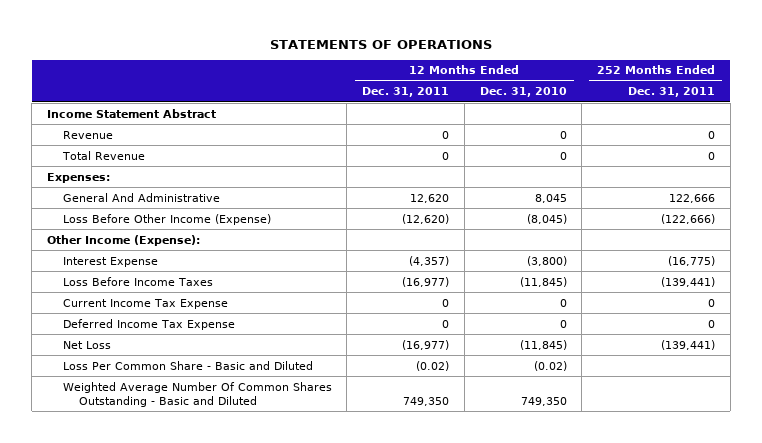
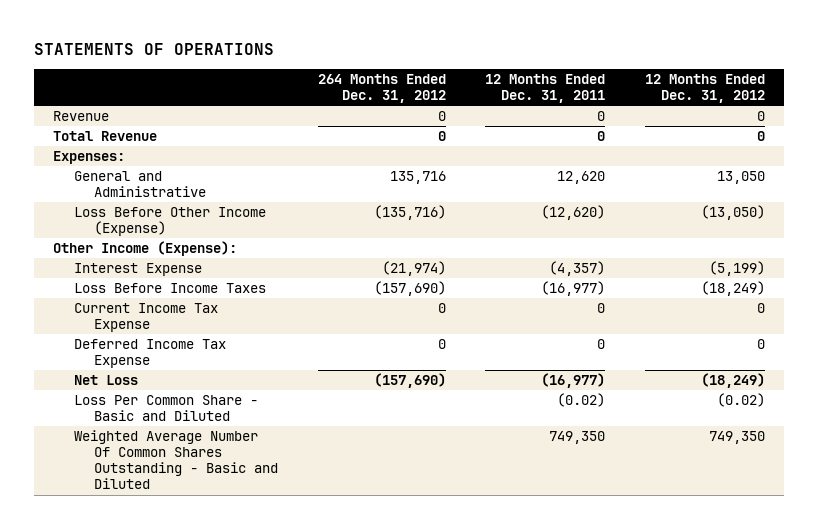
- | 12 Months Ended Dec. 31, 2011 | 12 Months Ended Dec. 31, 2010 | 252 Months Ended Dec. 31, 2011
+ | 264 Months Ended Dec. 31, 2012 | 12 Months Ended Dec. 31, 2011 | 12 Months Ended Dec. 31, 2012
- Income Statement Abstract
- General And Administrative | 12,620 | 8,045 | 122,666
+ General and Administrative | 135,716 | 12,620 | 13,050

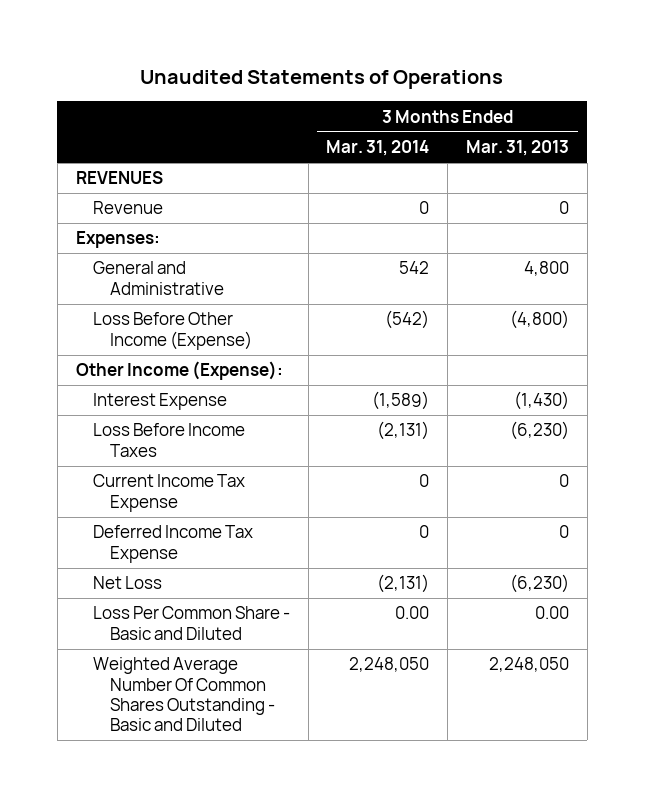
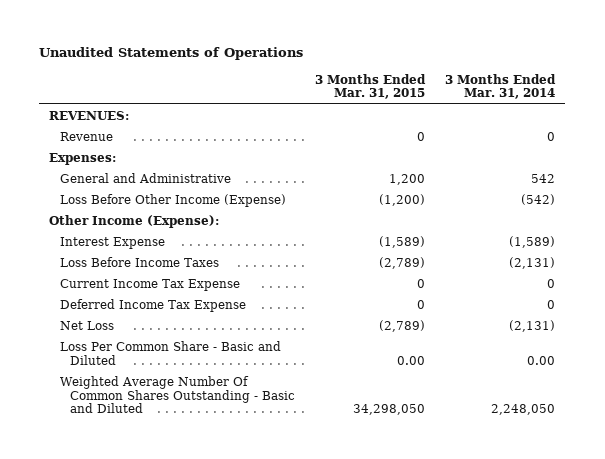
- | 3 Months Ended Mar. 31, 2014 | 3 Months Ended Mar. 31, 2013
+ | 3 Months Ended Mar. 31, 2015 | 3 Months Ended Mar. 31, 2014
- REVENUES
+ REVENUES:

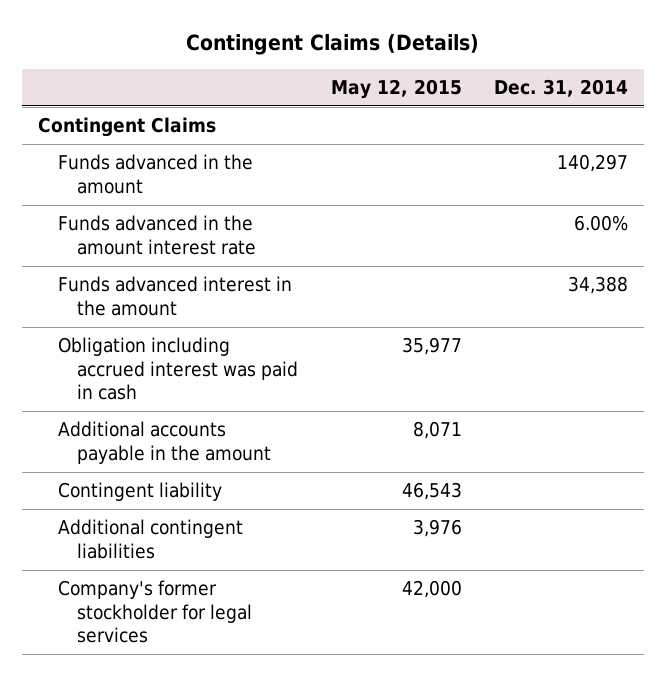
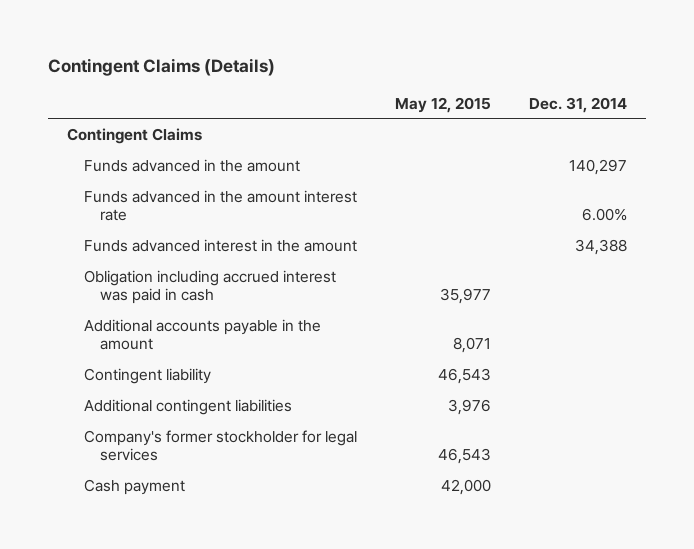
- Company's former stockholder for legal services | 42,000 |
+ Company's former stockholder for legal services | 46,543 |
+ Cash payment | 42,000 |

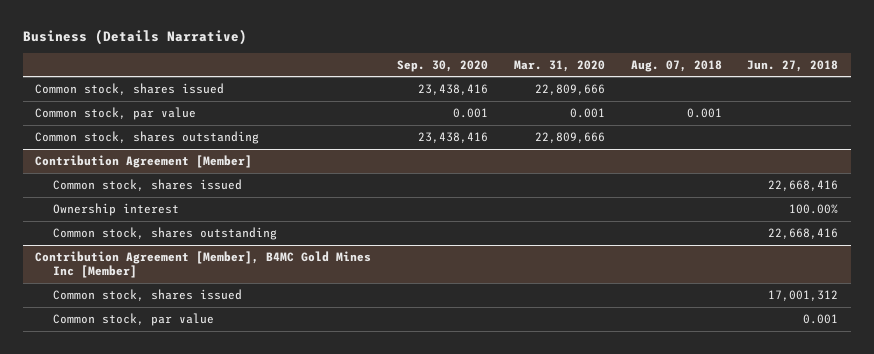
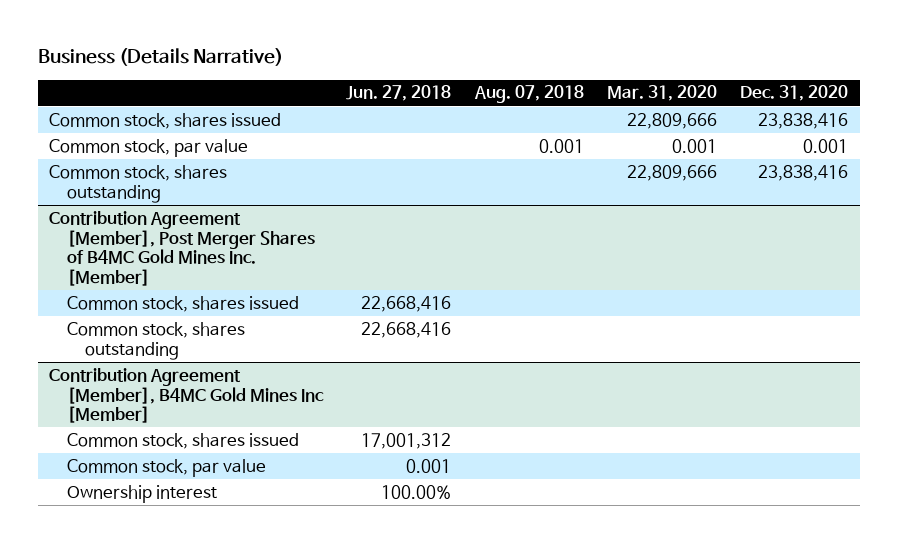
- | Sep. 30, 2020 | Mar. 31, 2020 | Aug. 07, 2018 | Jun. 27, 2018
+ | Jun. 27, 2018 | Aug. 07, 2018 | Mar. 31, 2020 | Dec. 31, 2020
- Contribution Agreement [Member]
+ Contribution Agreement [Member], Post Merger Shares of B4MC Gold Mines Inc. [Member]
- Ownership interest | | | | 100.00%
@ Contribution Agreement [Member], B4MC Gold Mines Inc [Member]
+ Ownership interest | 100.00% | | |

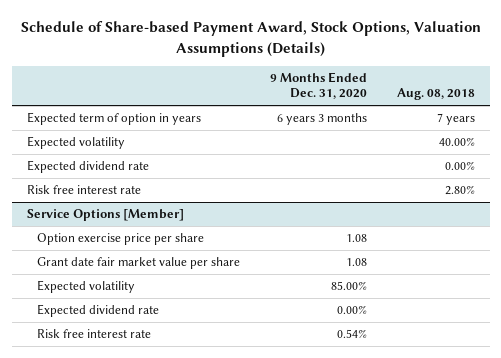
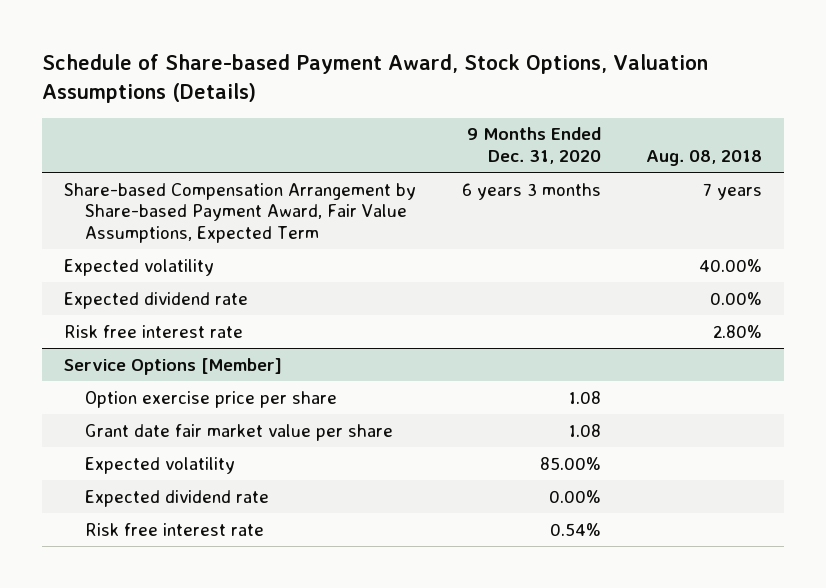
- Expected term of option in years | 6 years 3 months | 7 years
+ Share-based Compensation Arrangement by Share-based Payment Award, Fair Value Assumptions, Expected Term | 6 years 3 months | 7 years

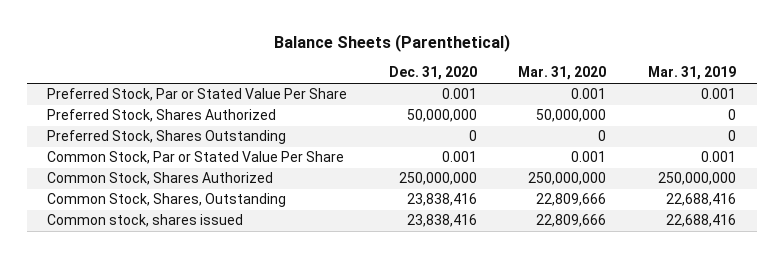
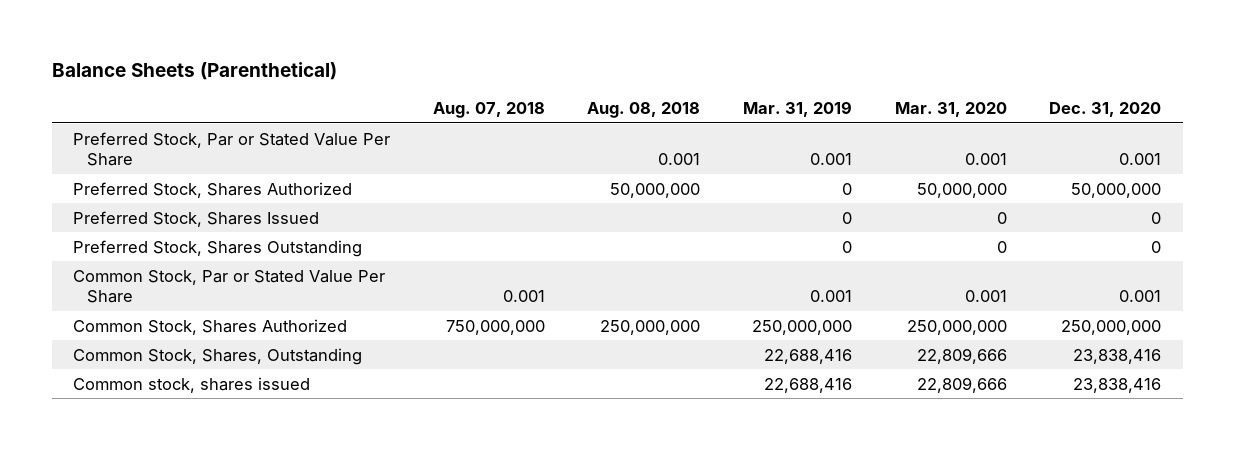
- | Dec. 31, 2020 | Mar. 31, 2020 | Mar. 31, 2019
+ | Aug. 07, 2018 | Aug. 08, 2018 | Mar. 31, 2019 | Mar. 31, 2020 | Dec. 31, 2020
+ Preferred Stock, Shares Issued | | | 0 | 0 | 0

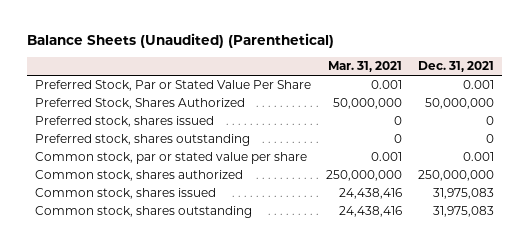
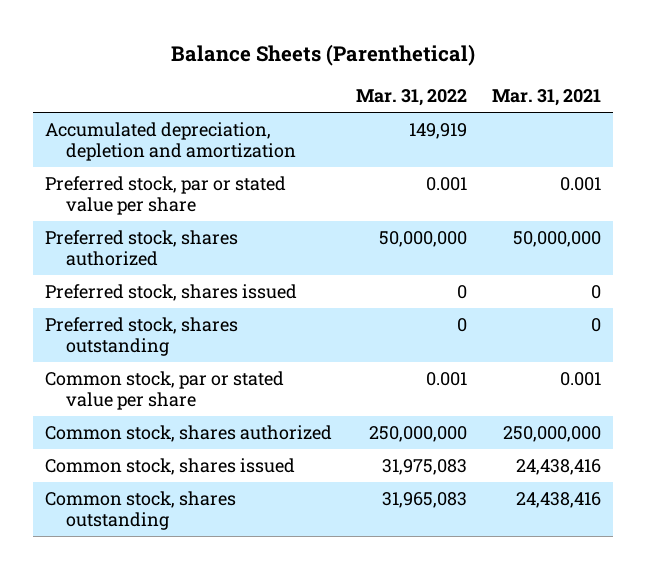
- Balance Sheets (Unaudited) (Parenthetical)
+ Balance Sheets (Parenthetical)
- | Mar. 31, 2021 | Dec. 31, 2021
+ | Mar. 31, 2022 | Mar. 31, 2021
- Preferred Stock, Par or Stated Value Per Share | 0.001 | 0.001
- Preferred Stock, Shares Authorized | 50,000,000 | 50,000,000
+ Accumulated depreciation, depletion and amortization | 149,919 |
+ Preferred stock, par or stated value per share | 0.001 | 0.001
+ Preferred stock, shares authorized | 50,000,000 | 50,000,000

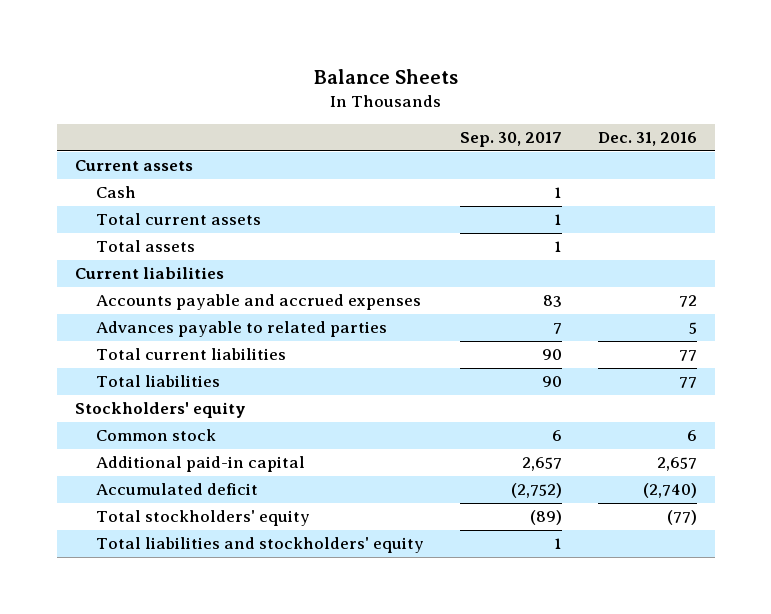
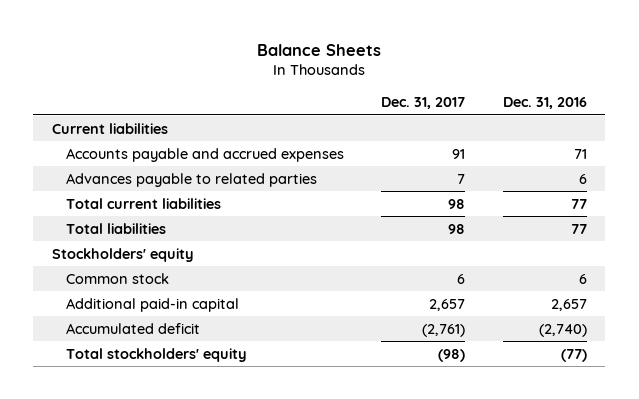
- | Sep. 30, 2017 | Dec. 31, 2016
+ | Dec. 31, 2017 | Dec. 31, 2016
- Current assets
- Cash | 1 |
- Total current assets | 1 |
- Total assets | 1 |
- Accounts payable and accrued expenses | 83 | 72
- Advances payable to related parties | 7 | 5
+ Accounts payable and accrued expenses | 91 | 71
+ Advances payable to related parties | 7 | 6
- Total liabilities and stockholders' equity | 1 |

